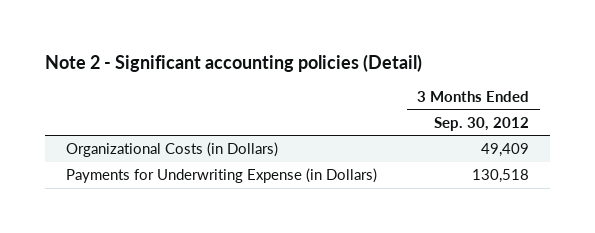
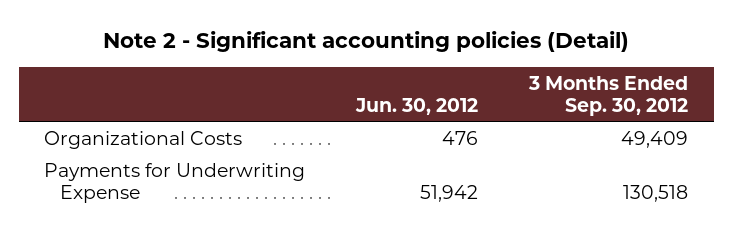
- | 3 Months Ended Sep. 30, 2012
+ | Jun. 30, 2012 | 3 Months Ended Sep. 30, 2012
- Organizational Costs (in Dollars) | 49,409
- Payments for Underwriting Expense (in Dollars) | 130,518
+ Organizational Costs | 476 | 49,409
+ Payments for Underwriting Expense | 51,942 | 130,518

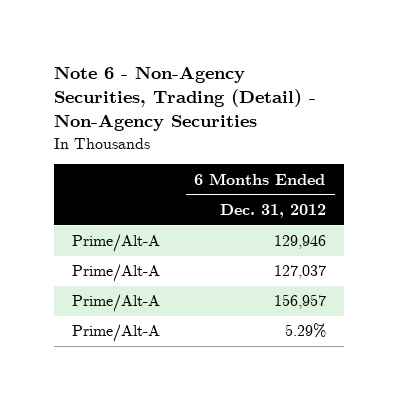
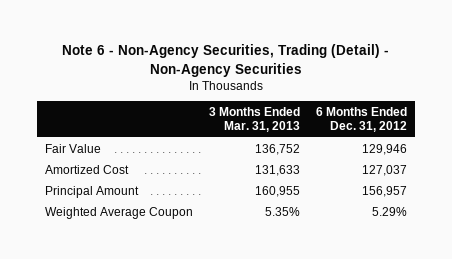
- | 6 Months Ended Dec. 31, 2012
+ | 3 Months Ended Mar. 31, 2013 | 6 Months Ended Dec. 31, 2012
- Prime/Alt-A | 129,946
- Prime/Alt-A | 127,037
- Prime/Alt-A | 156,957
- Prime/Alt-A | 5.29%
+ Fair Value | 136,752 | 129,946
+ Amortized Cost | 131,633 | 127,037
+ Principal Amount | 160,955 | 156,957
+ Weighted Average Coupon | 5.35% | 5.29%

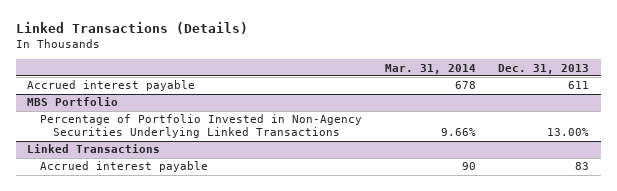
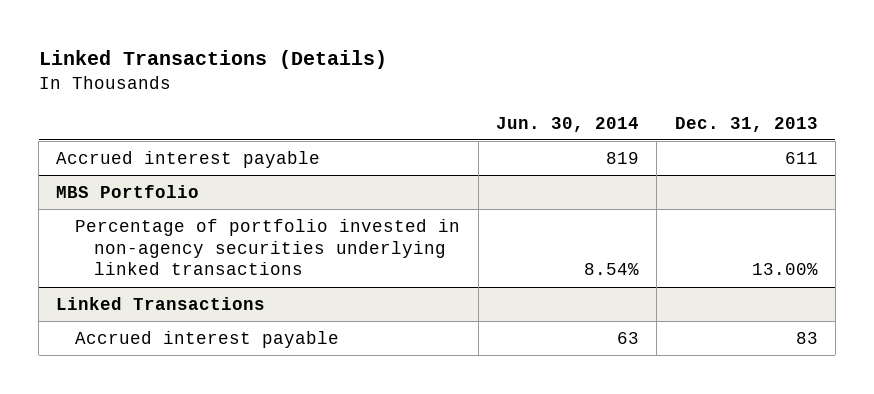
- | Mar. 31, 2014 | Dec. 31, 2013
+ | Jun. 30, 2014 | Dec. 31, 2013
@ MBS Portfolio
- Percentage of Portfolio Invested in Non-Agency Securities Underlying Linked Transactions | 9.66% | 13.00%
+ Percentage of portfolio invested in non-agency securities underlying linked transactions | 8.54% | 13.00%

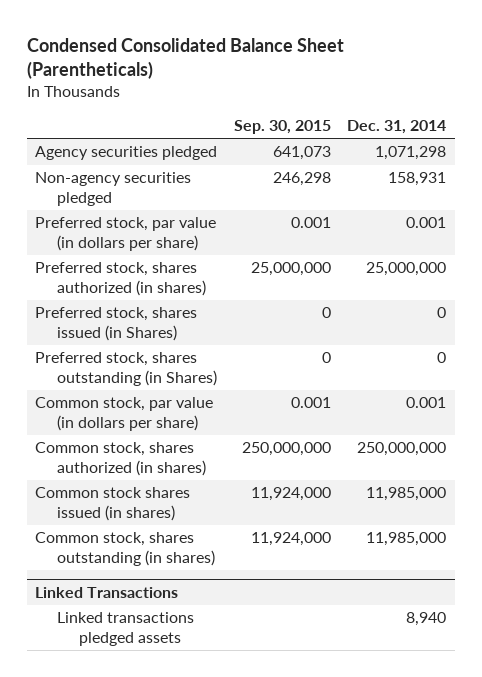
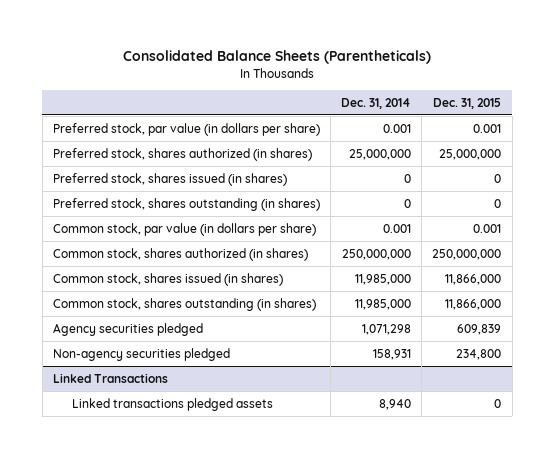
- Condensed Consolidated Balance Sheet (Parentheticals)
+ Consolidated Balance Sheets (Parentheticals)
- | Sep. 30, 2015 | Dec. 31, 2014
+ | Dec. 31, 2014 | Dec. 31, 2015
- Preferred stock, shares issued (in Shares) | 0 | 0
- Preferred stock, shares outstanding (in Shares) | 0 | 0
+ Preferred stock, shares issued (in shares) | 0 | 0
+ Preferred stock, shares outstanding (in shares) | 0 | 0
- Common stock shares issued (in shares) | 11,924,000 | 11,985,000
+ Common stock, shares issued (in shares) | 11,985,000 | 11,866,000
moved down: Agency securities pledged | 1,071,298 | 609,839
moved down: Non-agency securities pledged | 158,931 | 234,800

